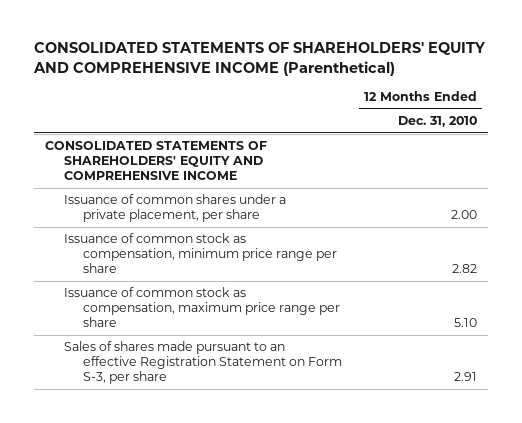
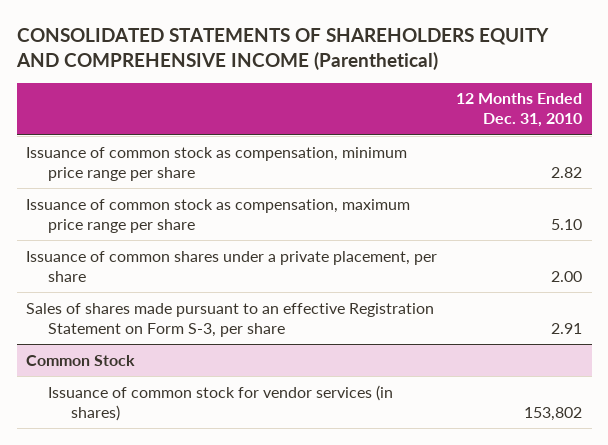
- CONSOLIDATED STATEMENTS OF SHAREHOLDERS' EQUITY AND COMPREHENSIVE INCOME (Parenthetical)
+ CONSOLIDATED STATEMENTS OF SHAREHOLDERS EQUITY AND COMPREHENSIVE INCOME (Parenthetical)
- CONSOLIDATED STATEMENTS OF SHAREHOLDERS' EQUITY AND COMPREHENSIVE INCOME
moved down: Issuance of common shares under a private placement, per share | 2.00
+ Common Stock
+ Issuance of common stock for vendor services (in shares) | 153,802

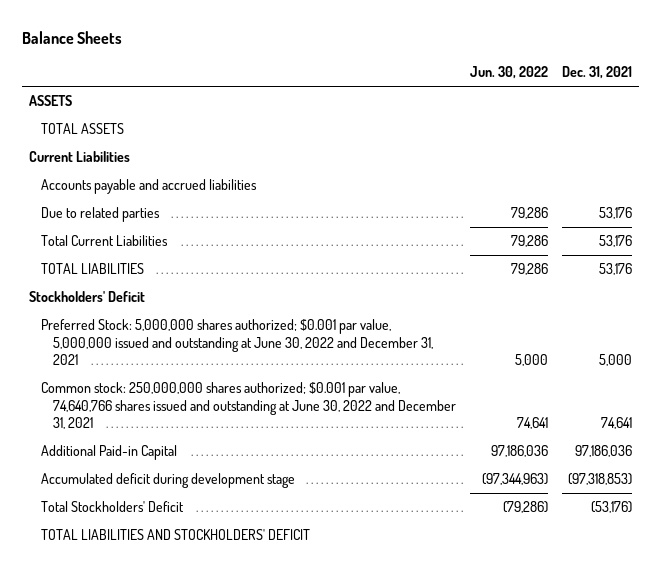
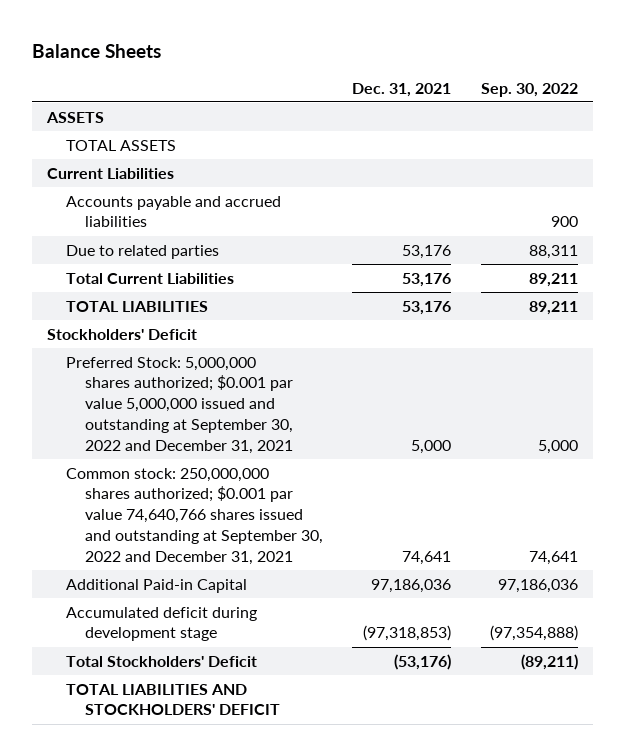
- | Jun. 30, 2022 | Dec. 31, 2021
+ | Dec. 31, 2021 | Sep. 30, 2022
- Preferred Stock: 5,000,000 shares authorized; $0.001 par value, 5,000,000 issued and outstanding at June 30, 2022 and December 31, 2021 | 5,000 | 5,000
- Common stock: 250,000,000 shares authorized; $0.001 par value, 74,640,766 shares issued and outstanding at June 30, 2022 and December 31, 2021 | 74,641 | 74,641
+ Preferred Stock: 5,000,000 shares authorized; $0.001 par value 5,000,000 issued and outstanding at September 30, 2022 and December 31, 2021 | 5,000 | 5,000
+ Common stock: 250,000,000 shares authorized; $0.001 par value 74,640,766 shares issued and outstanding at September 30, 2022 and December 31, 2021 | 74,641 | 74,641

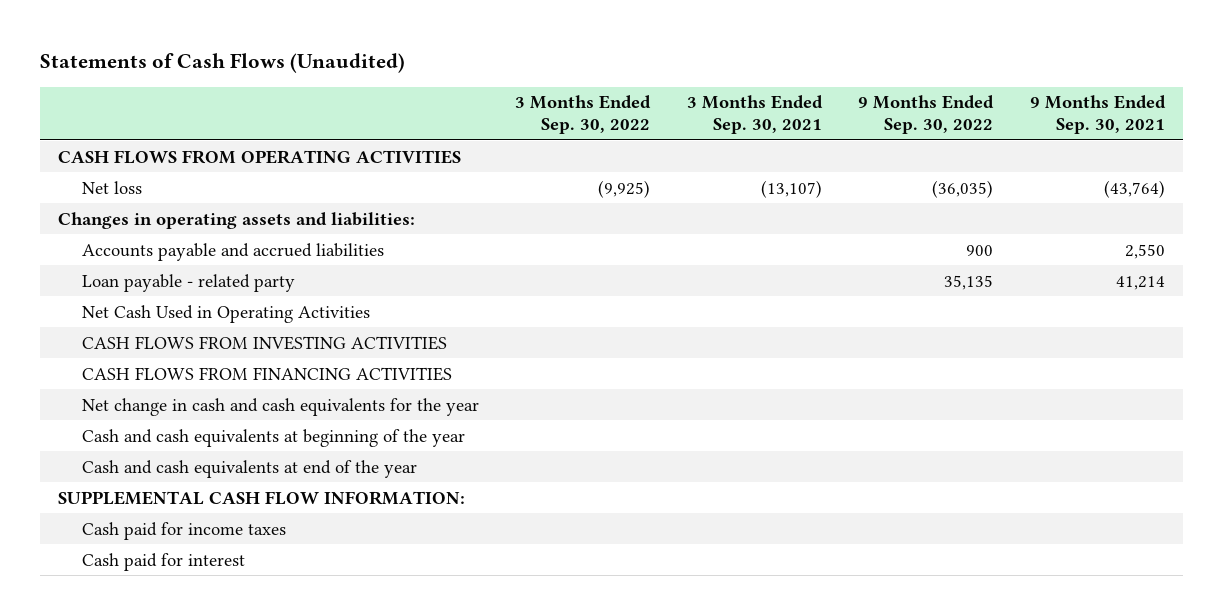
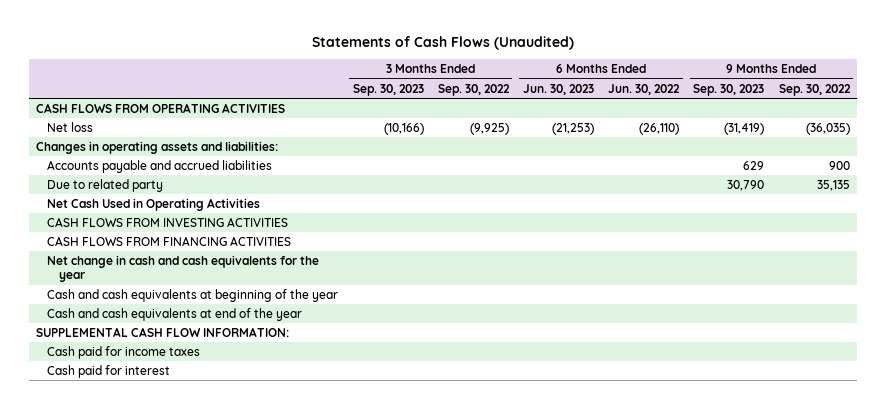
- | 3 Months Ended Sep. 30, 2022 | 3 Months Ended Sep. 30, 2021 | 9 Months Ended Sep. 30, 2022 | 9 Months Ended Sep. 30, 2021
+ | 3 Months Ended Sep. 30, 2023 | 3 Months Ended Sep. 30, 2022 | 6 Months Ended Jun. 30, 2023 | 6 Months Ended Jun. 30, 2022 | 9 Months Ended Sep. 30, 2023 | 9 Months Ended Sep. 30, 2022
- Loan payable - related party | | | 35,135 | 41,214
+ Due to related party | | | | | 30,790 | 35,135

